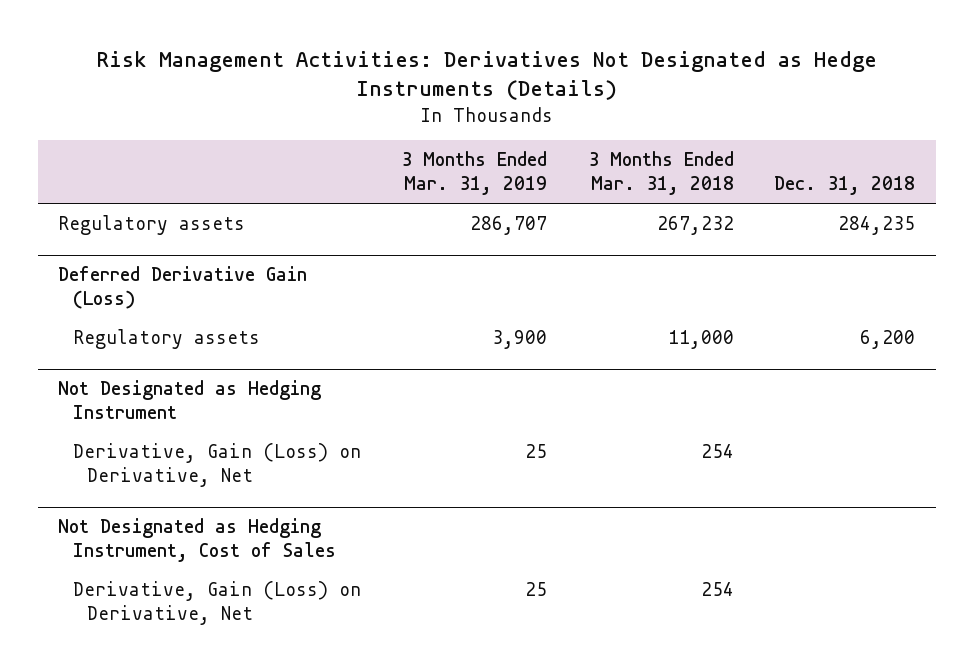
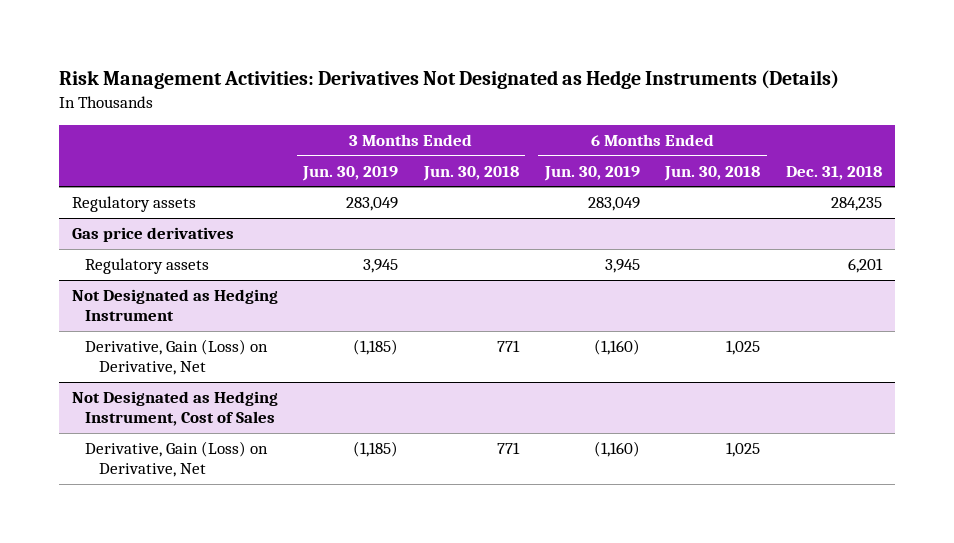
- | 3 Months Ended Mar. 31, 2019 | 3 Months Ended Mar. 31, 2018 | Dec. 31, 2018
+ | 3 Months Ended Jun. 30, 2019 | 3 Months Ended Jun. 30, 2018 | 6 Months Ended Jun. 30, 2019 | 6 Months Ended Jun. 30, 2018 | Dec. 31, 2018
- Deferred Derivative Gain (Loss)
- Regulatory assets | 3,900 | 11,000 | 6,200
+ Gas price derivatives
+ Regulatory assets | 3,945 | | 3,945 | | 6,201

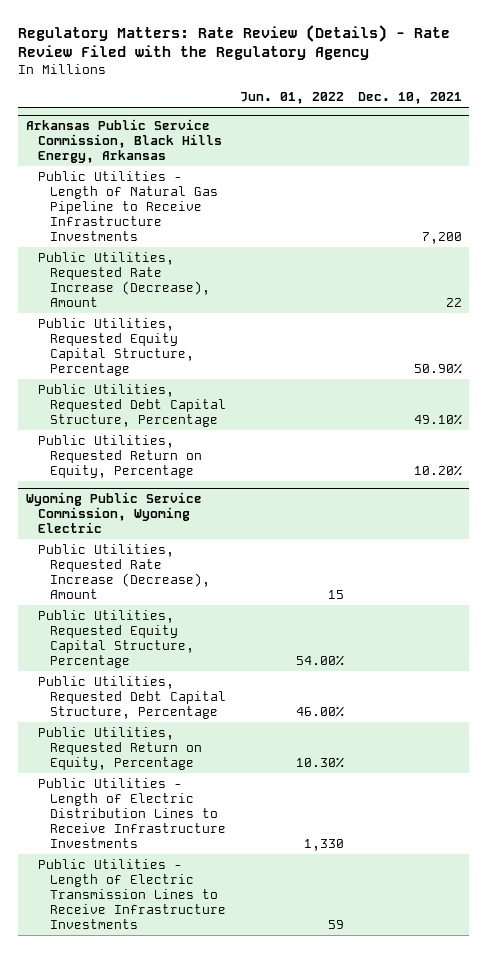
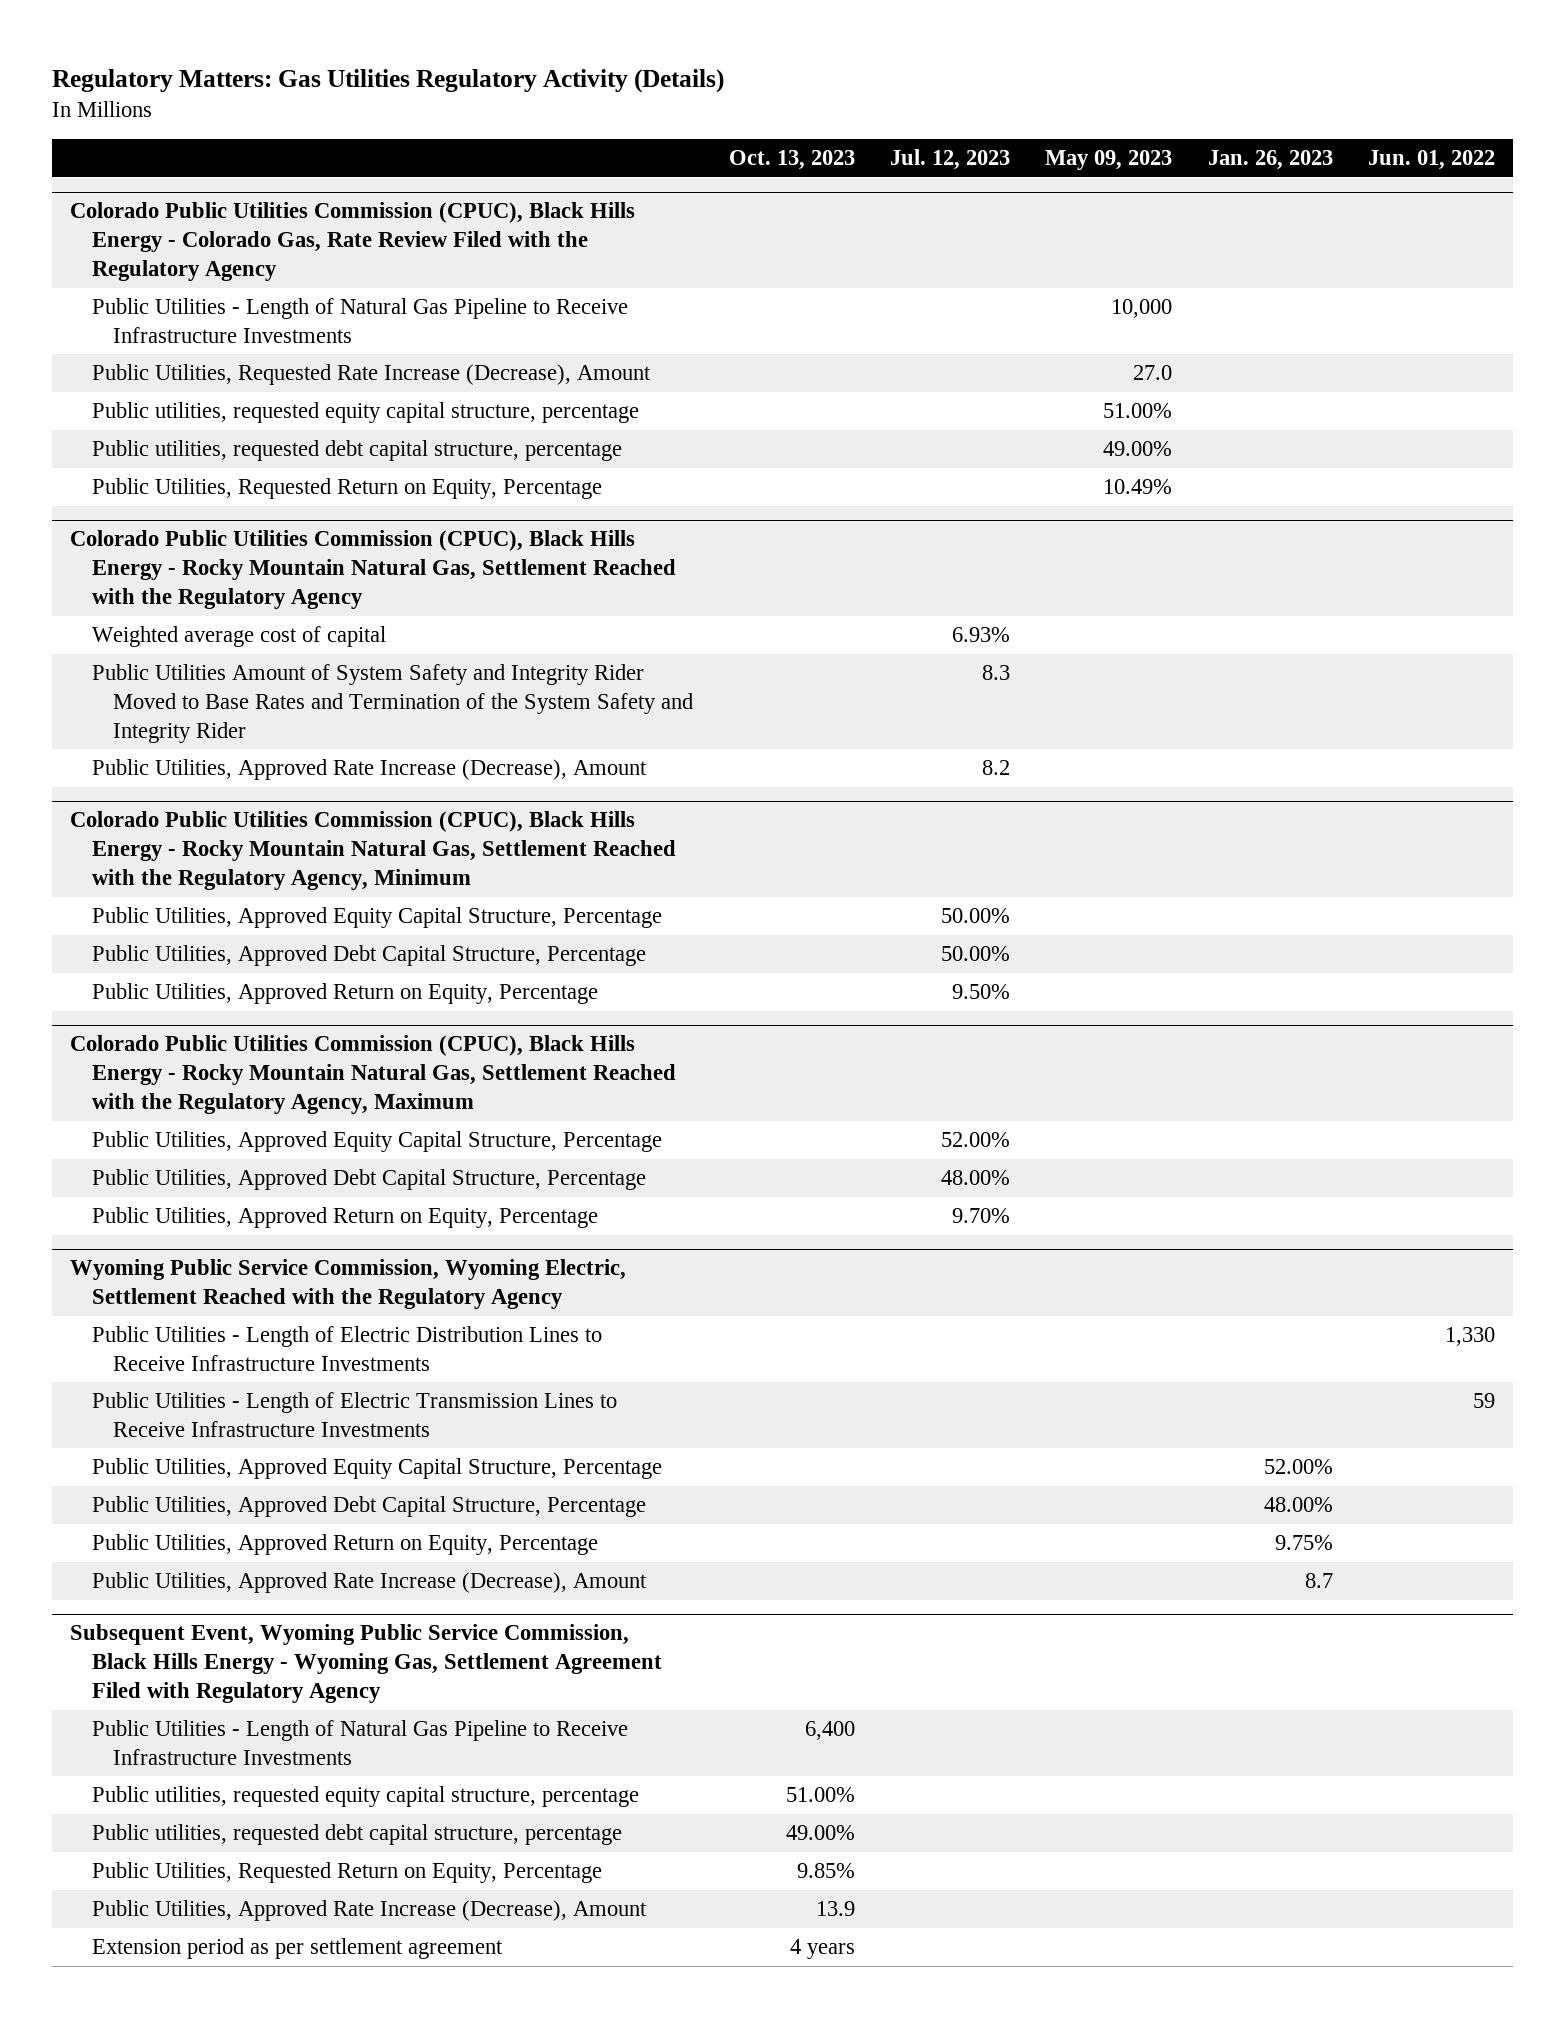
- Regulatory Matters: Rate Review (Details) - Rate Review Filed with the Regulatory Agency
+ Regulatory Matters: Gas Utilities Regulatory Activity (Details)
- | Jun. 01, 2022 | Dec. 10, 2021
+ | Oct. 13, 2023 | Jul. 12, 2023 | May 09, 2023 | Jan. 26, 2023 | Jun. 01, 2022
- Arkansas Public Service Commission, Black Hills Energy, Arkansas
- Public Utilities - Length of Natural Gas Pipeline to Receive Infrastructure Investments | | 7,200
- Public Utilities, Requested Rate Increase (Decrease), Amount | | 22
- Public Utilities, Requested Equity Capital Structure, Percentage | | 50.90%
- Public Utilities, Requested Debt Capital Structure, Percentage | | 49.10%
- Public Utilities, Requested Return on Equity, Percentage | | 10.20%
- Wyoming Public Service Commission, Wyoming Electric
- Public Utilities, Requested Rate Increase (Decrease), Amount | 15 |
- Public Utilities, Requested Equity Capital Structure, Percentage | 54.00% |
- Public Utilities, Requested Debt Capital Structure, Percentage | 46.00% |
- Public Utilities, Requested Return on Equity, Percentage | 10.30% |
+ Colorado Public Utilities Commission (CPUC), Black Hills Energy - Colorado Gas, Rate Review Filed with the Regulatory Agency
+ Public Utilities - Length of Natural Gas Pipeline to Receive Infrastructure Investments | | | 10,000 | |
+ Public Utilities, Requested Rate Increase (Decrease), Amount | | | 27.0 | |
+ Public utilities, requested equity capital structure, percentage | | | 51.00% | |
+ Public utilities, requested debt capital structure, percentage | | | 49.00% | |
+ Public Utilities, Requested Return on Equity, Percentage | | | 10.49% | |
+ Colorado Public Utilities Commission (CPUC), Black Hills Energy - Rocky Mountain Natural Gas, Settlement Reached with the Regulatory Agency
+ Weighted average cost of capital | | 6.93% | | |
+ Public Utilities Amount of System Safety and Integrity Rider Moved to Base Rates and Termination of the System Safety and Integrity Rider | | 8.3 | | |
+ Public Utilities, Approved Rate Increase (Decrease), Amount | | 8.2 | | |
+ Colorado Public Utilities Commission (CPUC), Black Hills Energy - Rocky Mountain Natural Gas, Settlement Reached with the Regulatory Agency, Minimum
+ Public Utilities, Approved Equity Capital Structure, Percentage | | 50.00% | | |
+ Public Utilities, Approved Debt Capital Structure, Percentage | | 50.00% | | |
+ Public Utilities, Approved Return on Equity, Percentage | | 9.50% | | |
+ Colorado Public Utilities Commission (CPUC), Black Hills Energy - Rocky Mountain Natural Gas, Settlement Reached with the Regulatory Agency, Maximum
+ Public Utilities, Approved Equity Capital Structure, Percentage | | 52.00% | | |
+ Public Utilities, Approved Debt Capital Structure, Percentage | | 48.00% | | |
+ Public Utilities, Approved Return on Equity, Percentage | | 9.70% | | |
+ Wyoming Public Service Commission, Wyoming Electric, Settlement Reached with the Regulatory Agency
+ Public Utilities, Approved Equity Capital Structure, Percentage | | | | 52.00% |
+ Public Utilities, Approved Debt Capital Structure, Percentage | | | | 48.00% |
+ Public Utilities, Approved Return on Equity, Percentage | | | | 9.75% |
+ Public Utilities, Approved Rate Increase (Decrease), Amount | | | | 8.7 |
+ Subsequent Event, Wyoming Public Service Commission, Black Hills Energy - Wyoming Gas, Settlement Agreement Filed with Regulatory Agency
+ Public Utilities - Length of Natural Gas Pipeline to Receive Infrastructure Investments | 6,400 | | | |
+ Public utilities, requested equity capital structure, percentage | 51.00% | | | |
+ Public utilities, requested debt capital structure, percentage | 49.00% | | | |
+ Public Utilities, Requested Return on Equity, Percentage | 9.85% | | | |
+ Public Utilities, Approved Rate Increase (Decrease), Amount | 13.9 | | | |
+ Extension period as per settlement agreement | 4 years | | | |

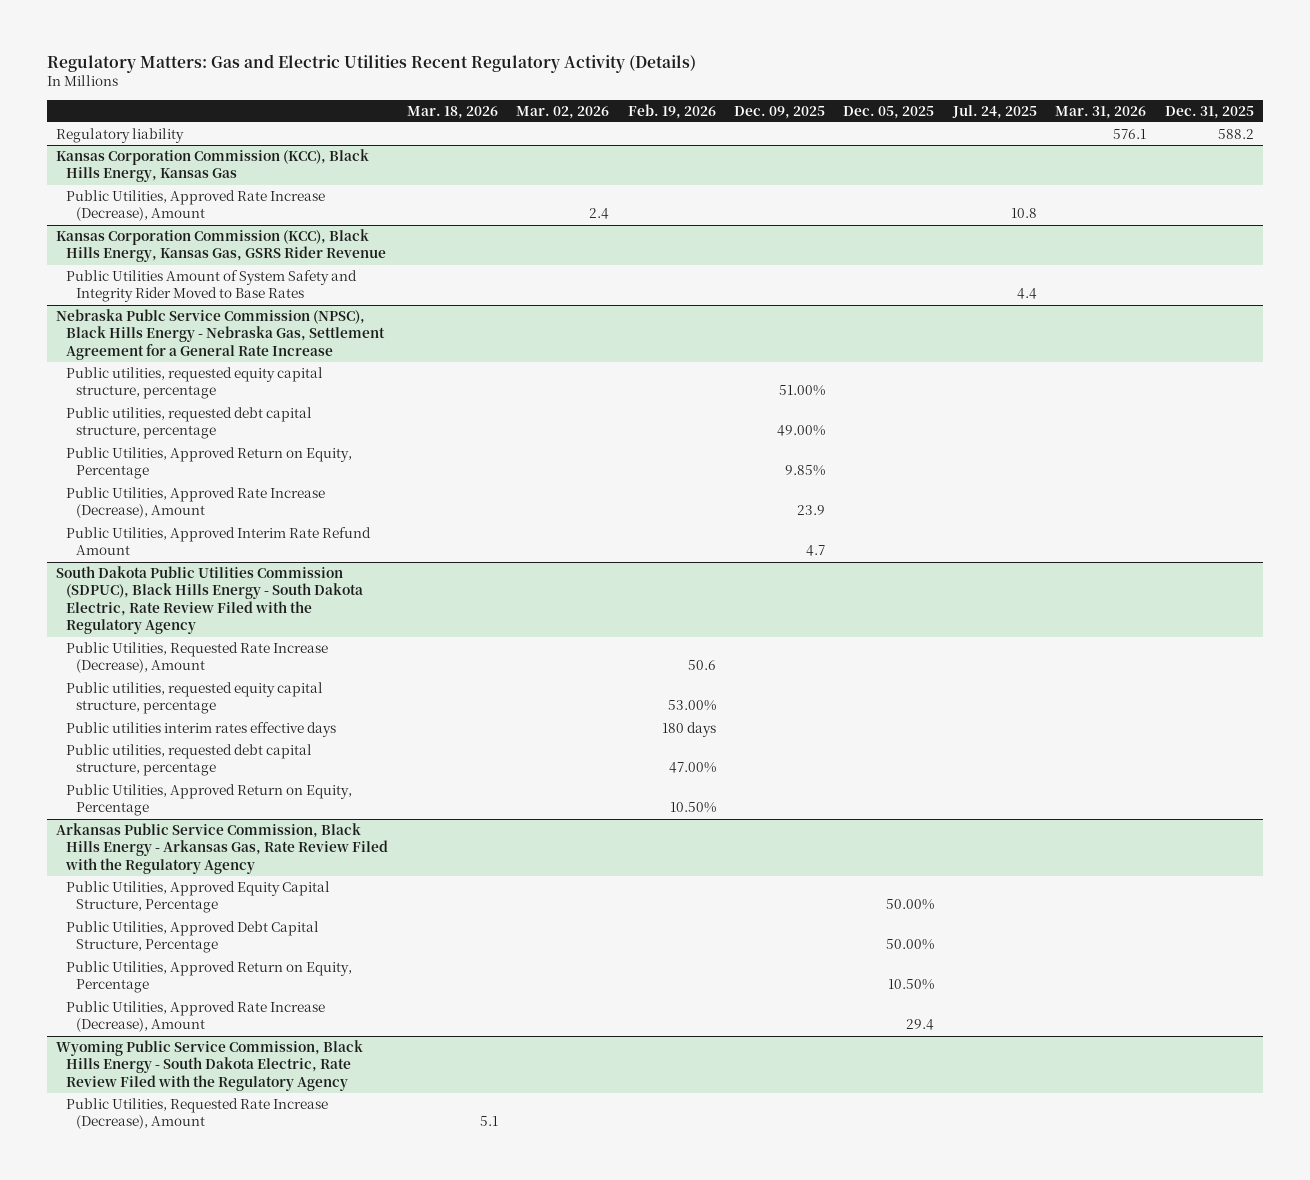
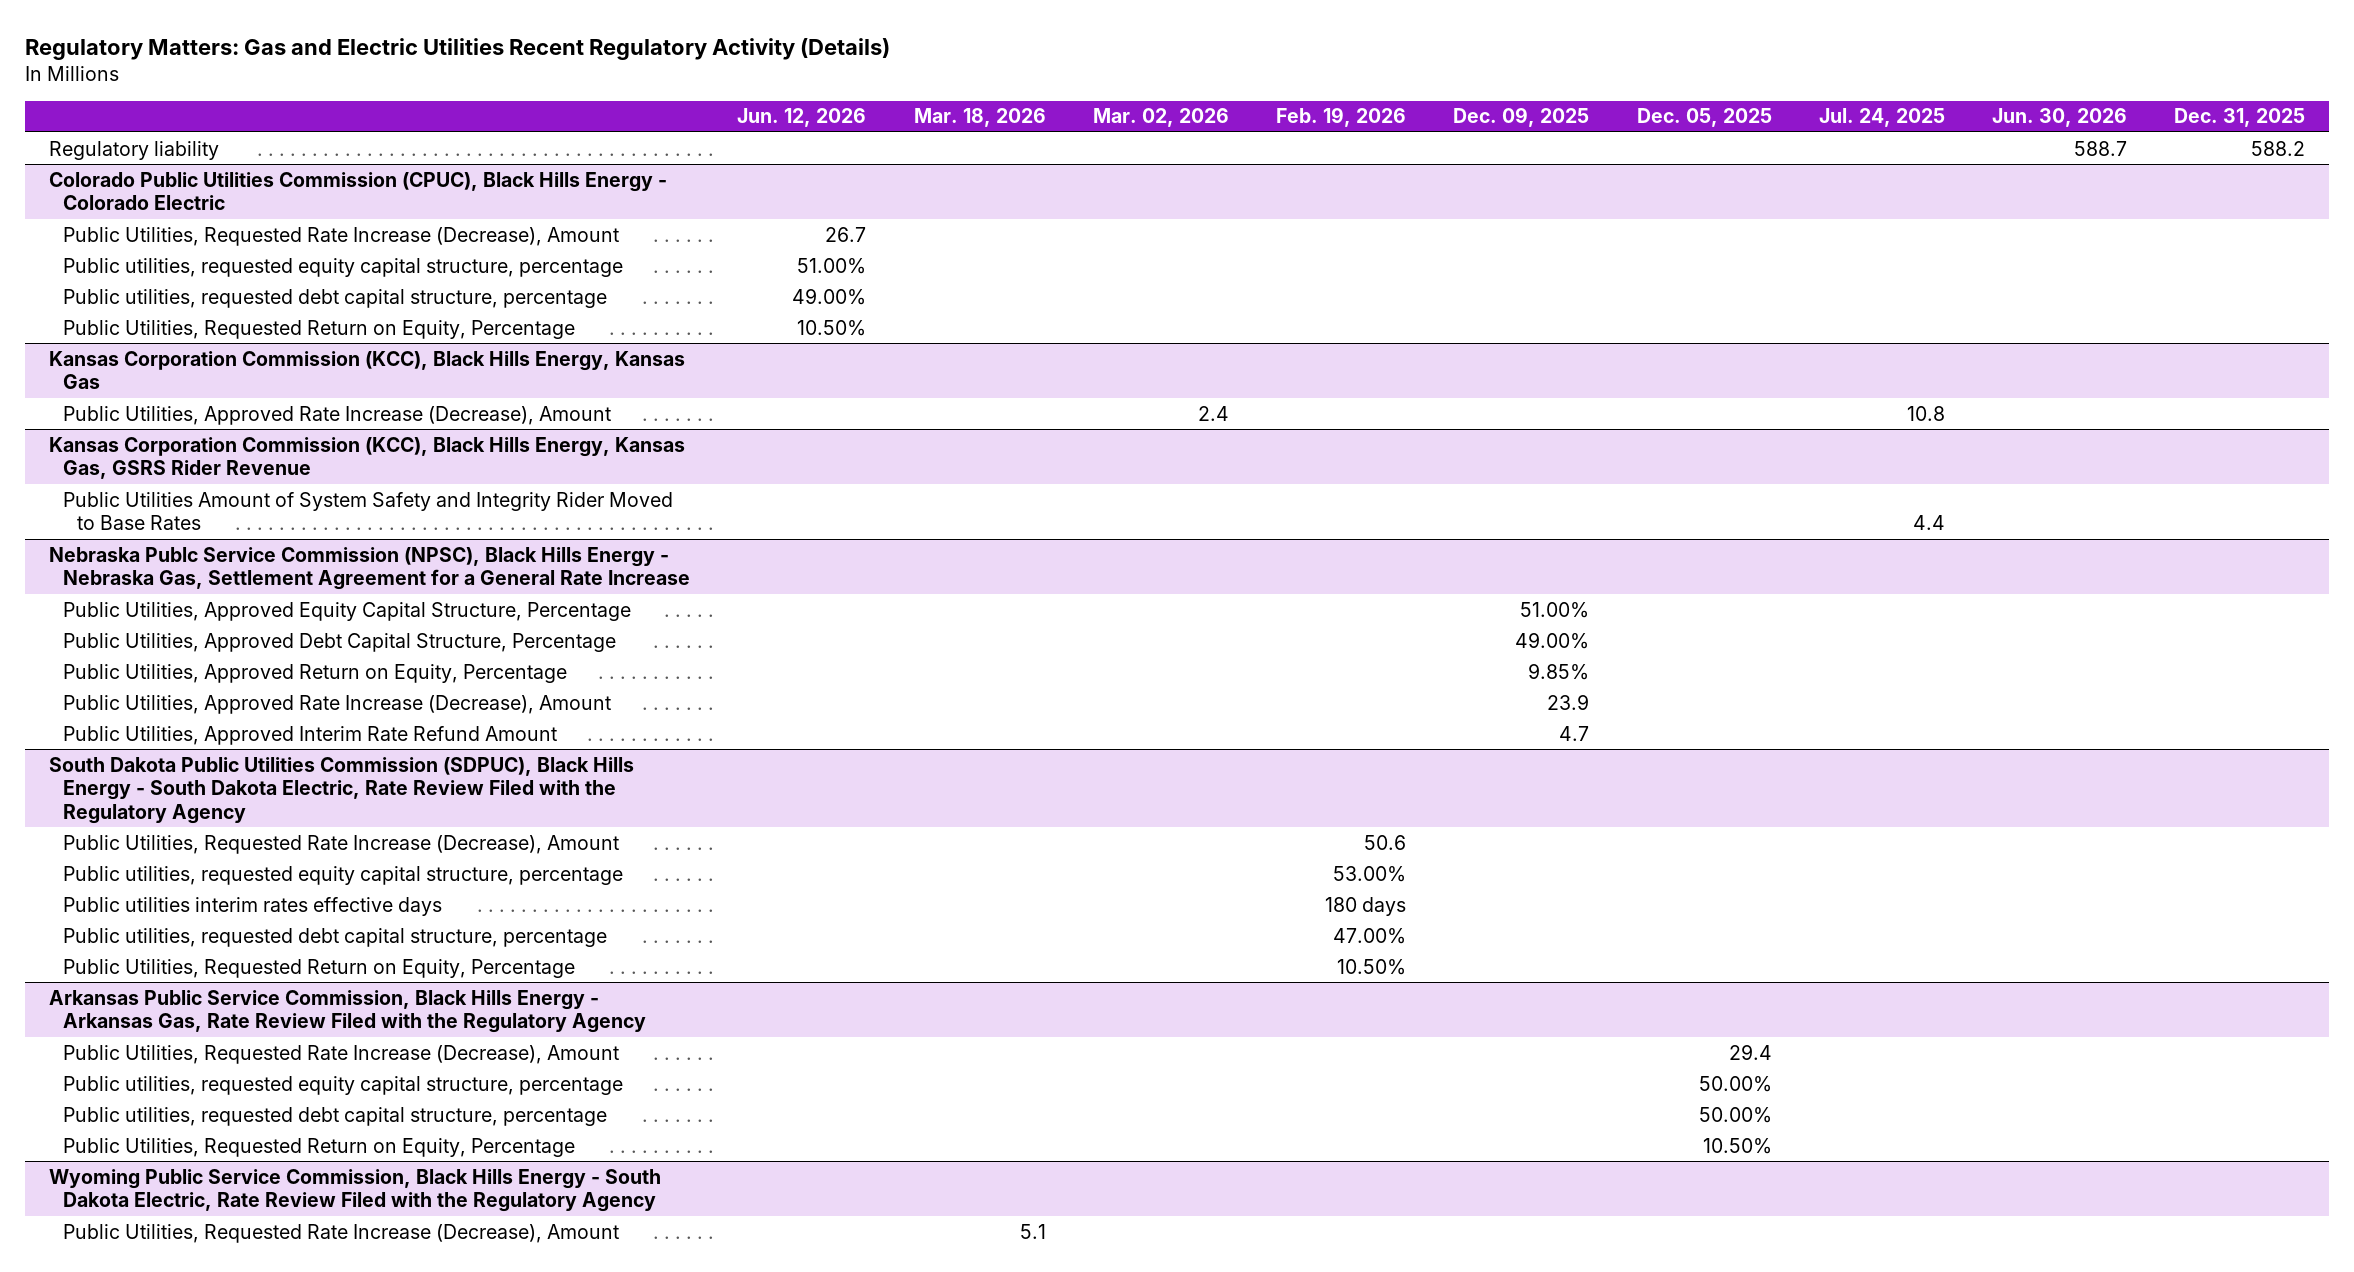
- | Mar. 18, 2026 | Mar. 02, 2026 | Feb. 19, 2026 | Dec. 09, 2025 | Dec. 05, 2025 | Jul. 24, 2025 | Mar. 31, 2026 | Dec. 31, 2025
+ | Jun. 12, 2026 | Mar. 18, 2026 | Mar. 02, 2026 | Feb. 19, 2026 | Dec. 09, 2025 | Dec. 05, 2025 | Jul. 24, 2025 | Jun. 30, 2026 | Dec. 31, 2025
+ Colorado Public Utilities Commission (CPUC), Black Hills Energy - Colorado Electric
+ Public Utilities, Requested Rate Increase (Decrease), Amount | 26.7 | | | | | | | |
+ Public utilities, requested equity capital structure, percentage | 51.00% | | | | | | | |
+ Public utilities, requested debt capital structure, percentage | 49.00% | | | | | | | |
+ Public Utilities, Requested Return on Equity, Percentage | 10.50% | | | | | | | |
@ Nebraska Publc Service Commission (NPSC), Black Hills Energy - Nebraska Gas, Settlement Agreement for a General Rate Increase
- Public utilities, requested equity capital structure, percentage | | | | 51.00% | | | |
- Public utilities, requested debt capital structure, percentage | | | | 49.00% | | | |
+ Public Utilities, Approved Equity Capital Structure, Percentage | | | | | 51.00% | | | |
+ Public Utilities, Approved Debt Capital Structure, Percentage | | | | | 49.00% | | | |
@ South Dakota Public Utilities Commission (SDPUC), Black Hills Energy - South Dakota Electric, Rate Review Filed with the Regulatory Agency
- Public Utilities, Approved Return on Equity, Percentage | | | 10.50% | | | | |
+ Public Utilities, Requested Return on Equity, Percentage | | | | 10.50% | | | | |
@ Arkansas Public Service Commission, Black Hills Energy - Arkansas Gas, Rate Review Filed with the Regulatory Agency
- Public Utilities, Approved Equity Capital Structure, Percentage | | | | | 50.00% | | |
- Public Utilities, Approved Debt Capital Structure, Percentage | | | | | 50.00% | | |
- Public Utilities, Approved Return on Equity, Percentage | | | | | 10.50% | | |
- Public Utilities, Approved Rate Increase (Decrease), Amount | | | | | 29.4 | | |
+ Public Utilities, Requested Rate Increase (Decrease), Amount | | | | | | 29.4 | | |
+ Public utilities, requested equity capital structure, percentage | | | | | | 50.00% | | |
+ Public utilities, requested debt capital structure, percentage | | | | | | 50.00% | | |
+ Public Utilities, Requested Return on Equity, Percentage | | | | | | 10.50% | | |

